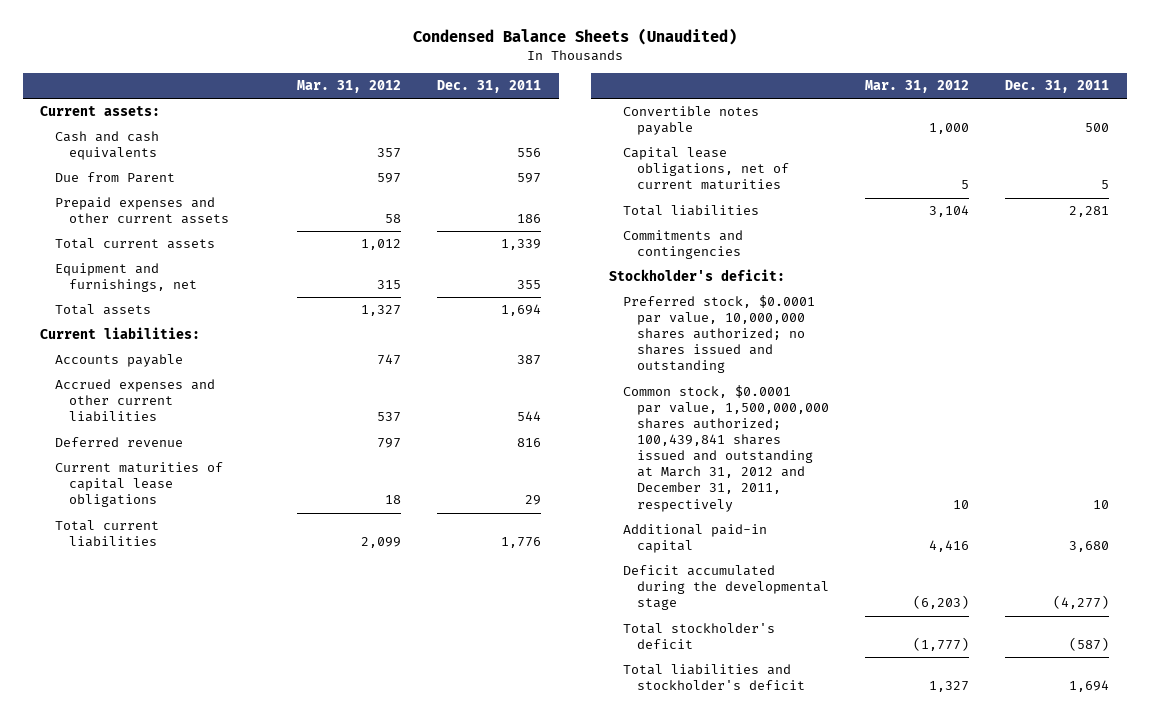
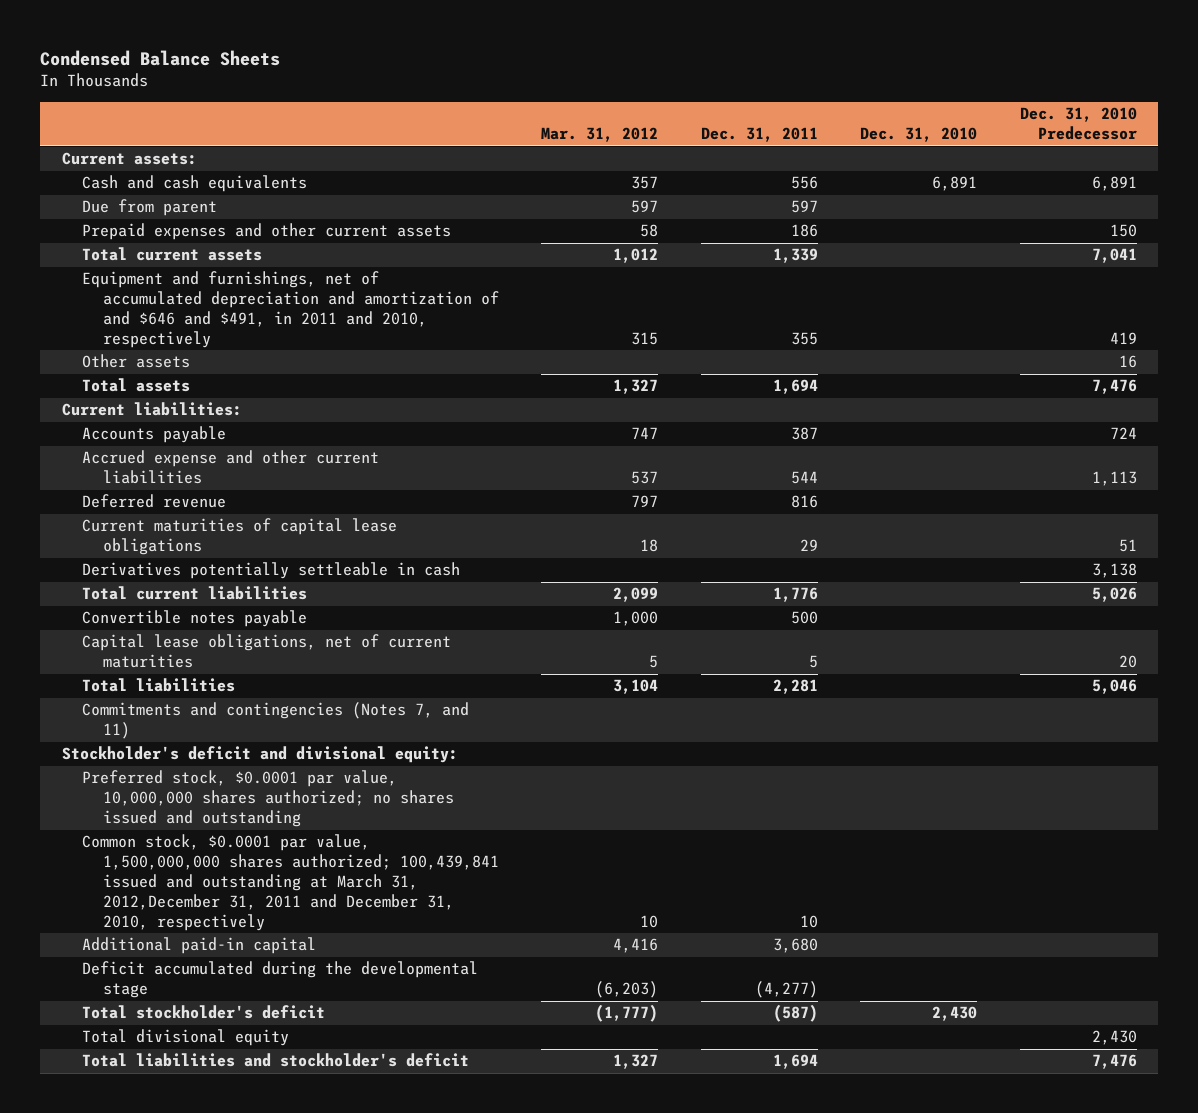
- Condensed Balance Sheets (Unaudited)
+ Condensed Balance Sheets
- | Mar. 31, 2012 | Dec. 31, 2011
+ | Mar. 31, 2012 | Dec. 31, 2011 | Dec. 31, 2010 | Dec. 31, 2010 Predecessor
- Due from Parent | 597 | 597
+ Due from parent | 597 | 597 | |
- Equipment and furnishings, net | 315 | 355
+ Equipment and furnishings, net of accumulated depreciation and amortization of and $646 and $491, in 2011 and 2010, respectively | 315 | 355 | | 419
+ Other assets | | | | 16
- Accrued expenses and other current liabilities | 537 | 544
+ Accrued expense and other current liabilities | 537 | 544 | | 1,113
+ Derivatives potentially settleable in cash | | | | 3,138
- Commitments and contingencies
- Stockholder's deficit:
+ Commitments and contingencies (Notes 7, and 11)
+ Stockholder's deficit and divisional equity:
- Common stock, $0.0001 par value, 1,500,000,000 shares authorized; 100,439,841 shares issued and outstanding at March 31, 2012 and December 31, 2011, respectively | 10 | 10
+ Common stock, $0.0001 par value, 1,500,000,000 shares authorized; 100,439,841 issued and outstanding at March 31, 2012,December 31, 2011 and December 31, 2010, respectively | 10 | 10 | |
+ Total divisional equity | | | | 2,430

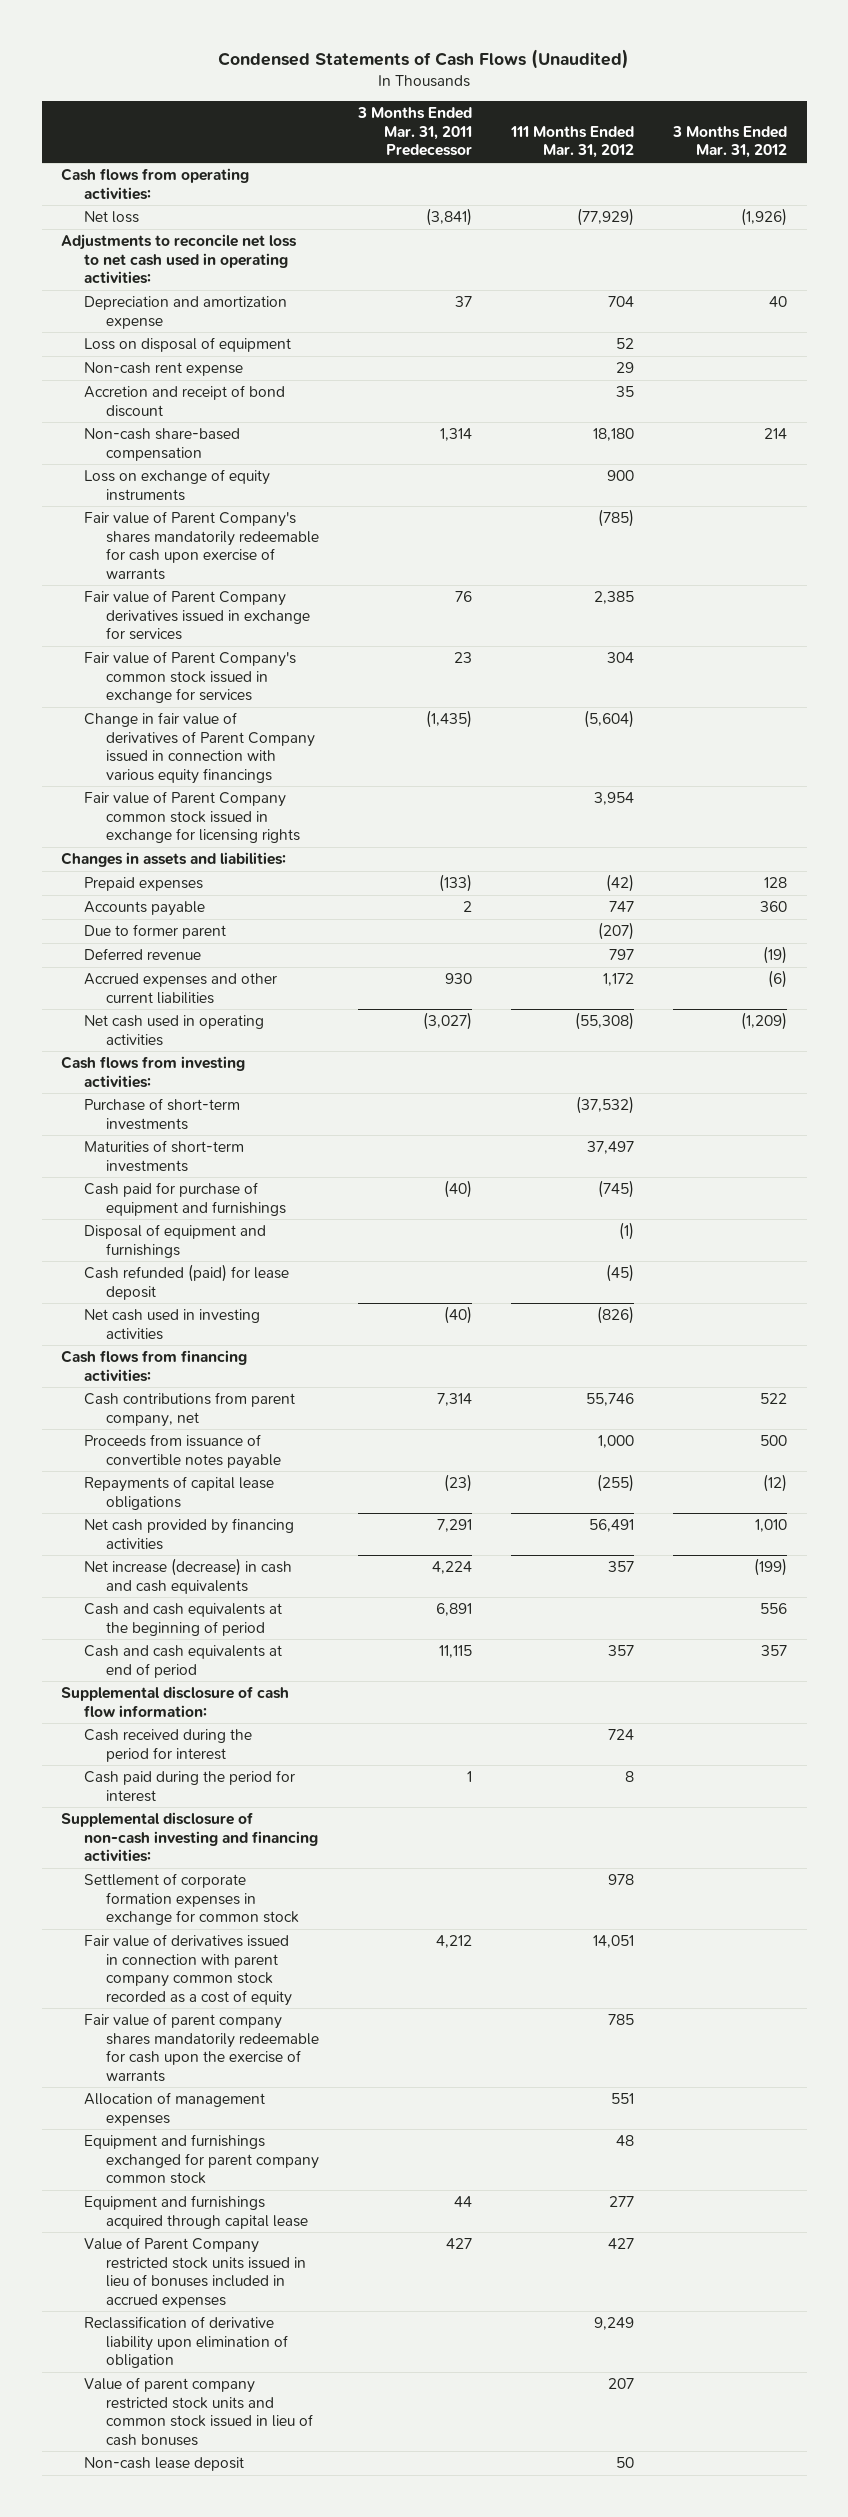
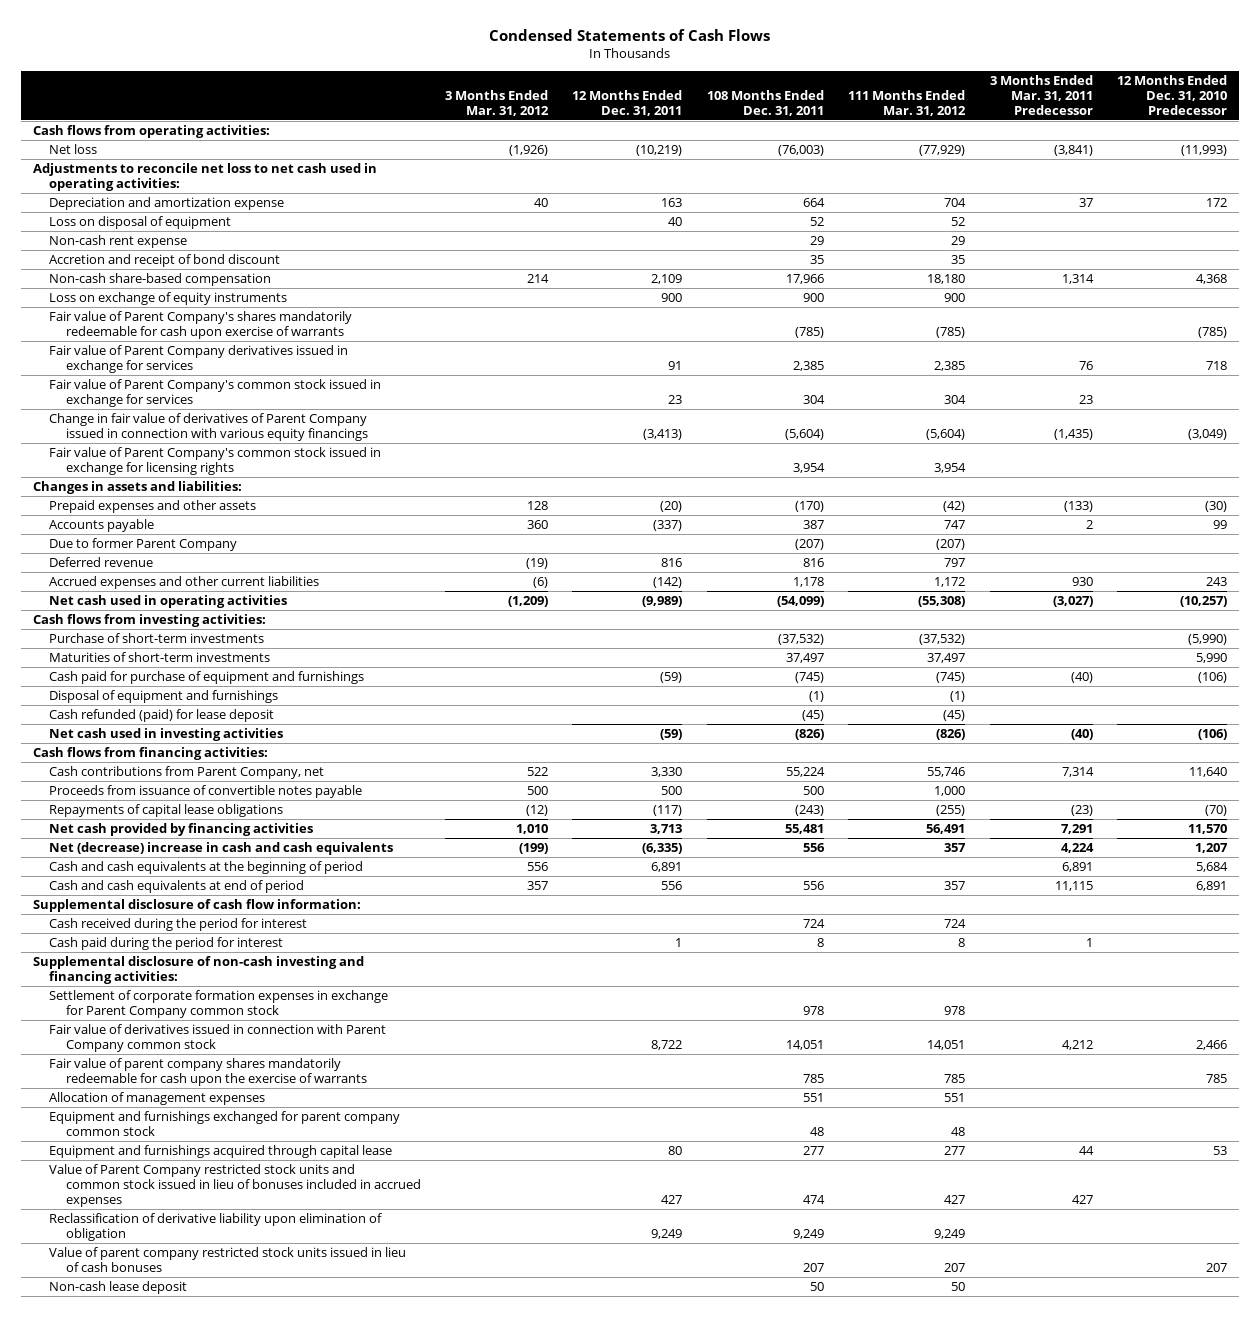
- Condensed Statements of Cash Flows (Unaudited)
+ Condensed Statements of Cash Flows
- | 3 Months Ended Mar. 31, 2011 Predecessor | 111 Months Ended Mar. 31, 2012 | 3 Months Ended Mar. 31, 2012
+ | 3 Months Ended Mar. 31, 2012 | 12 Months Ended Dec. 31, 2011 | 108 Months Ended Dec. 31, 2011 | 111 Months Ended Mar. 31, 2012 | 3 Months Ended Mar. 31, 2011 Predecessor | 12 Months Ended Dec. 31, 2010 Predecessor
- Fair value of Parent Company common stock issued in exchange for licensing rights | | 3,954 |
+ Fair value of Parent Company's common stock issued in exchange for licensing rights | | | 3,954 | 3,954 | |
- Prepaid expenses | (133) | (42) | 128
+ Prepaid expenses and other assets | 128 | (20) | (170) | (42) | (133) | (30)
- Due to former parent | | (207) |
+ Due to former Parent Company | | | (207) | (207) | |
- Cash contributions from parent company, net | 7,314 | 55,746 | 522
+ Cash contributions from Parent Company, net | 522 | 3,330 | 55,224 | 55,746 | 7,314 | 11,640
- Net increase (decrease) in cash and cash equivalents | 4,224 | 357 | (199)
+ Net (decrease) increase in cash and cash equivalents | (199) | (6,335) | 556 | 357 | 4,224 | 1,207
- Settlement of corporate formation expenses in exchange for common stock | | 978 |
- Fair value of derivatives issued in connection with parent company common stock recorded as a cost of equity | 4,212 | 14,051 |
+ Settlement of corporate formation expenses in exchange for Parent Company common stock | | | 978 | 978 | |
+ Fair value of derivatives issued in connection with Parent Company common stock | | 8,722 | 14,051 | 14,051 | 4,212 | 2,466
- Value of Parent Company restricted stock units issued in lieu of bonuses included in accrued expenses | 427 | 427 |
+ Value of Parent Company restricted stock units and common stock issued in lieu of bonuses included in accrued expenses | | 427 | 474 | 427 | 427 |
- Value of parent company restricted stock units and common stock issued in lieu of cash bonuses | | 207 |
+ Value of parent company restricted stock units issued in lieu of cash bonuses | | | 207 | 207 | | 207

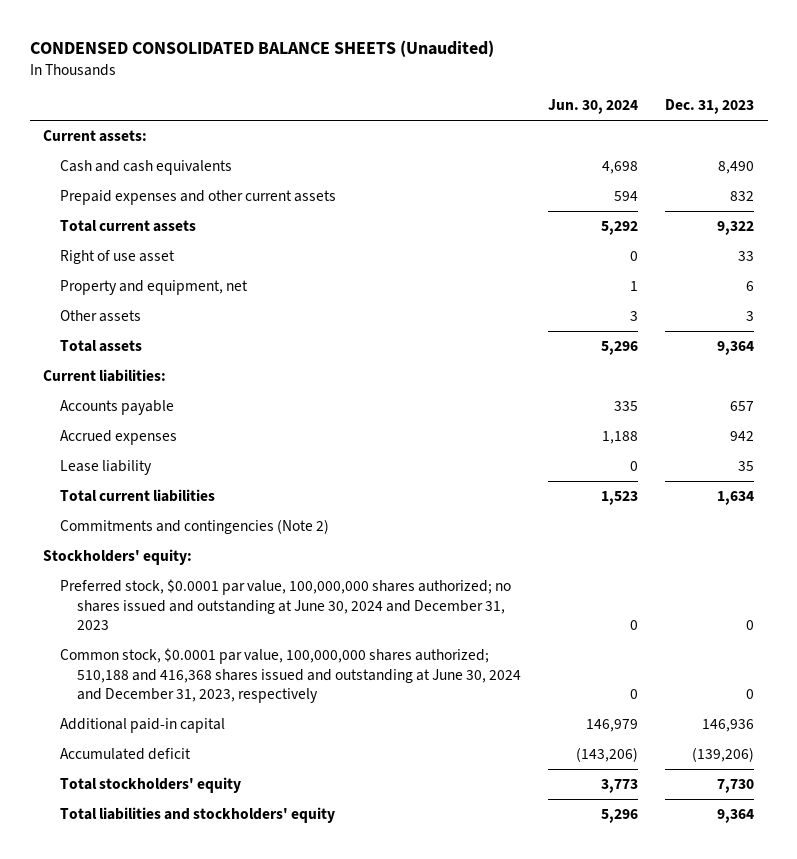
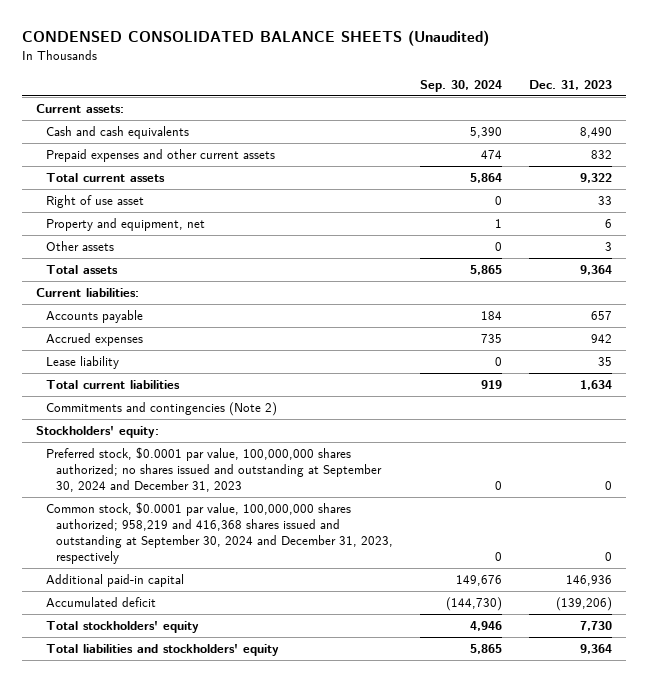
- | Jun. 30, 2024 | Dec. 31, 2023
+ | Sep. 30, 2024 | Dec. 31, 2023
- Preferred stock, $0.0001 par value, 100,000,000 shares authorized; no shares issued and outstanding at June 30, 2024 and December 31, 2023 | 0 | 0
- Common stock, $0.0001 par value, 100,000,000 shares authorized; 510,188 and 416,368 shares issued and outstanding at June 30, 2024 and December 31, 2023, respectively | 0 | 0
+ Preferred stock, $0.0001 par value, 100,000,000 shares authorized; no shares issued and outstanding at September 30, 2024 and December 31, 2023 | 0 | 0
+ Common stock, $0.0001 par value, 100,000,000 shares authorized; 958,219 and 416,368 shares issued and outstanding at September 30, 2024 and December 31, 2023, respectively | 0 | 0

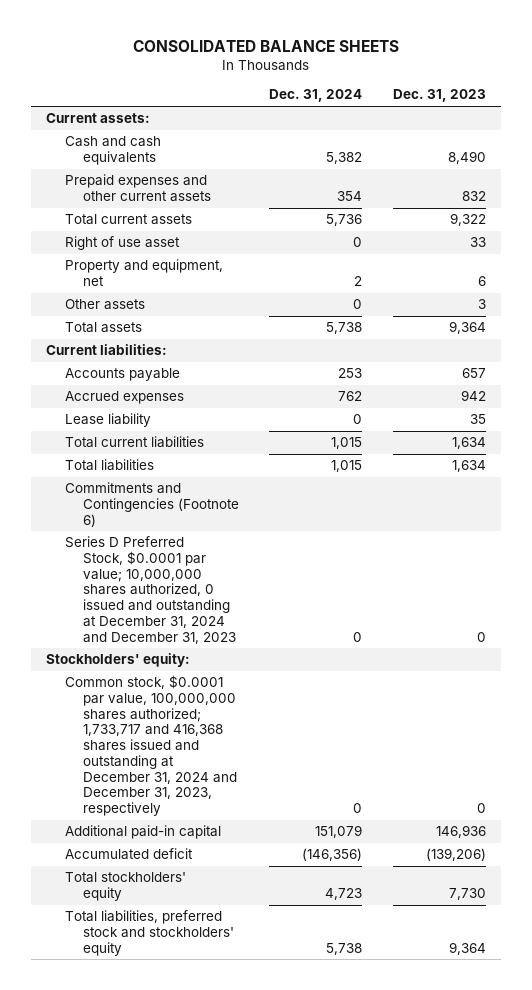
- CONDENSED CONSOLIDATED BALANCE SHEETS (Unaudited)
+ CONSOLIDATED BALANCE SHEETS
- | Sep. 30, 2024 | Dec. 31, 2023
+ | Dec. 31, 2024 | Dec. 31, 2023
- Commitments and contingencies (Note 2)
+ Total liabilities | 1,015 | 1,634
+ Commitments and Contingencies (Footnote 6)
+ Series D Preferred Stock, $0.0001 par value; 10,000,000 shares authorized, 0 issued and outstanding at December 31, 2024 and December 31, 2023 | 0 | 0
- Preferred stock, $0.0001 par value, 100,000,000 shares authorized; no shares issued and outstanding at September 30, 2024 and December 31, 2023 | 0 | 0
- Common stock, $0.0001 par value, 100,000,000 shares authorized; 958,219 and 416,368 shares issued and outstanding at September 30, 2024 and December 31, 2023, respectively | 0 | 0
+ Common stock, $0.0001 par value, 100,000,000 shares authorized; 1,733,717 and 416,368 shares issued and outstanding at December 31, 2024 and December 31, 2023, respectively | 0 | 0
- Total liabilities and stockholders' equity | 5,865 | 9,364
+ Total liabilities, preferred stock and stockholders' equity | 5,738 | 9,364

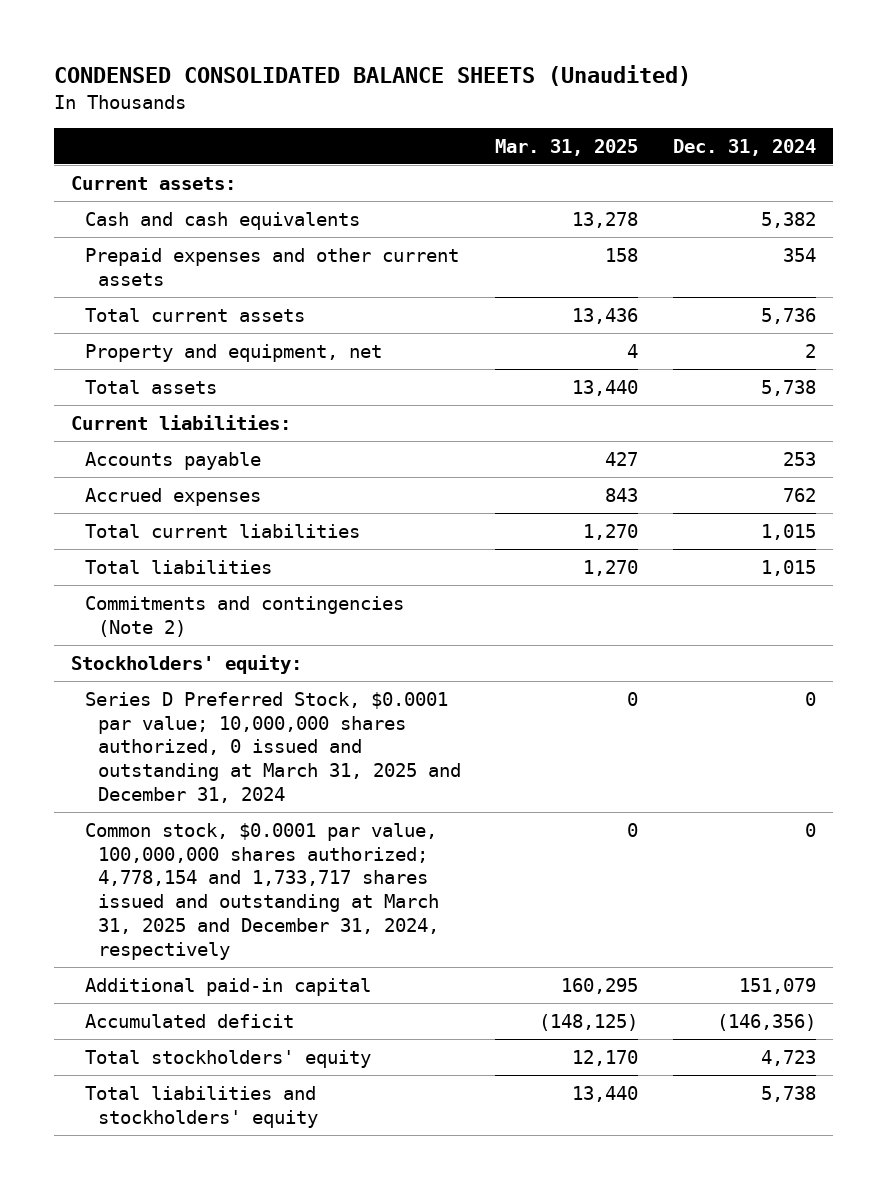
- CONSOLIDATED BALANCE SHEETS
+ CONDENSED CONSOLIDATED BALANCE SHEETS (Unaudited)
- | Dec. 31, 2024 | Dec. 31, 2023
+ | Mar. 31, 2025 | Dec. 31, 2024
- Right of use asset | 0 | 33
- Other assets | 0 | 3
- Lease liability | 0 | 35
- Commitments and Contingencies (Footnote 6)
- Series D Preferred Stock, $0.0001 par value; 10,000,000 shares authorized, 0 issued and outstanding at December 31, 2024 and December 31, 2023 | 0 | 0
+ Commitments and contingencies (Note 2)
- Common stock, $0.0001 par value, 100,000,000 shares authorized; 1,733,717 and 416,368 shares issued and outstanding at December 31, 2024 and December 31, 2023, respectively | 0 | 0
+ Series D Preferred Stock, $0.0001 par value; 10,000,000 shares authorized, 0 issued and outstanding at March 31, 2025 and December 31, 2024 | 0 | 0
+ Common stock, $0.0001 par value, 100,000,000 shares authorized; 4,778,154 and 1,733,717 shares issued and outstanding at March 31, 2025 and December 31, 2024, respectively | 0 | 0
- Total liabilities, preferred stock and stockholders' equity | 5,738 | 9,364
+ Total liabilities and stockholders' equity | 13,440 | 5,738

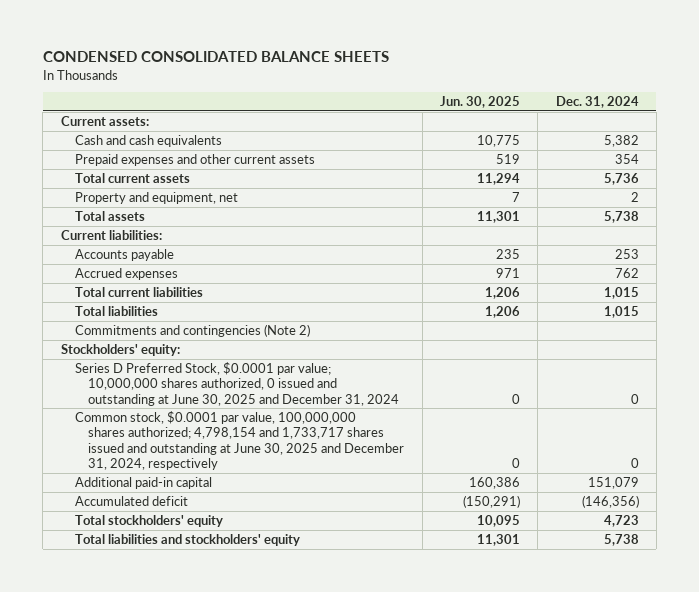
- CONDENSED CONSOLIDATED BALANCE SHEETS (Unaudited)
+ CONDENSED CONSOLIDATED BALANCE SHEETS
- | Mar. 31, 2025 | Dec. 31, 2024
+ | Jun. 30, 2025 | Dec. 31, 2024
- Series D Preferred Stock, $0.0001 par value; 10,000,000 shares authorized, 0 issued and outstanding at March 31, 2025 and December 31, 2024 | 0 | 0
- Common stock, $0.0001 par value, 100,000,000 shares authorized; 4,778,154 and 1,733,717 shares issued and outstanding at March 31, 2025 and December 31, 2024, respectively | 0 | 0
+ Series D Preferred Stock, $0.0001 par value; 10,000,000 shares authorized, 0 issued and outstanding at June 30, 2025 and December 31, 2024 | 0 | 0
+ Common stock, $0.0001 par value, 100,000,000 shares authorized; 4,798,154 and 1,733,717 shares issued and outstanding at June 30, 2025 and December 31, 2024, respectively | 0 | 0

